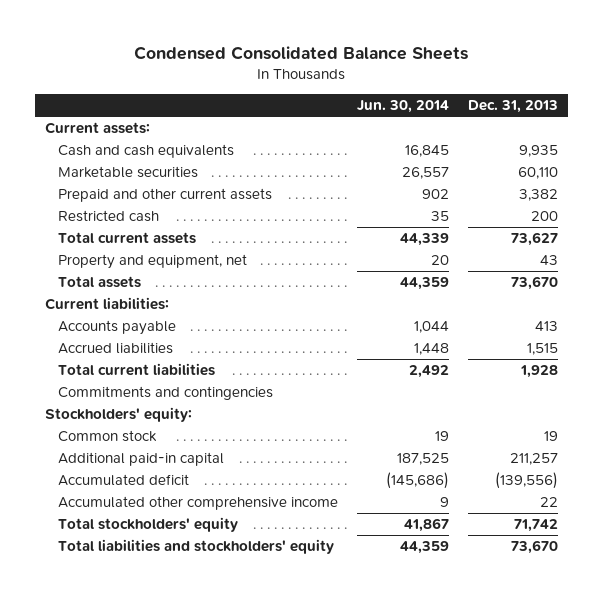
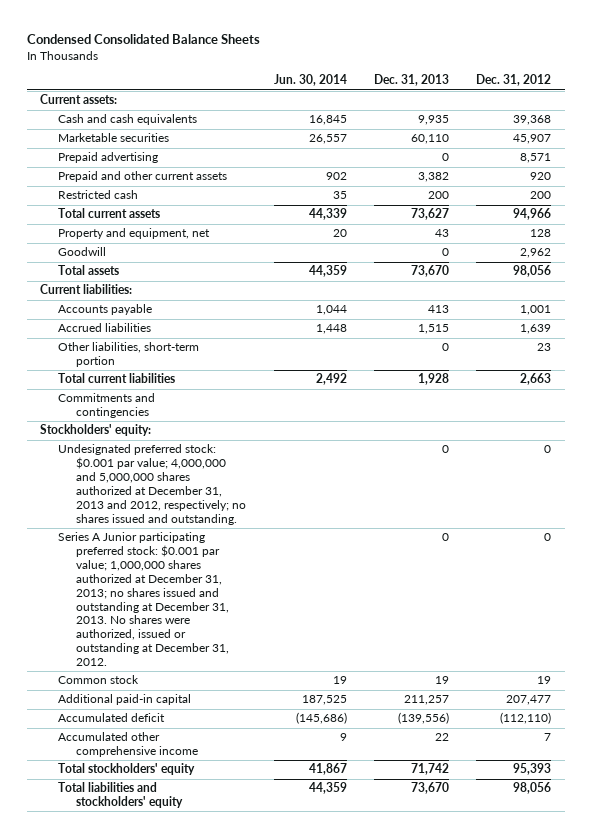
- | Jun. 30, 2014 | Dec. 31, 2013
+ | Jun. 30, 2014 | Dec. 31, 2013 | Dec. 31, 2012
+ Prepaid advertising | | 0 | 8,571
+ Goodwill | | 0 | 2,962
+ Other liabilities, short-term portion | | 0 | 23
+ Undesignated preferred stock: $0.001 par value; 4,000,000 and 5,000,000 shares authorized at December 31, 2013 and 2012, respectively; no shares issued and outstanding. | | 0 | 0
+ Series A Junior participating preferred stock: $0.001 par value; 1,000,000 shares authorized at December 31, 2013; no shares issued and outstanding at December 31, 2013. No shares were authorized, issued or outstanding at December 31, 2012. | | 0 | 0

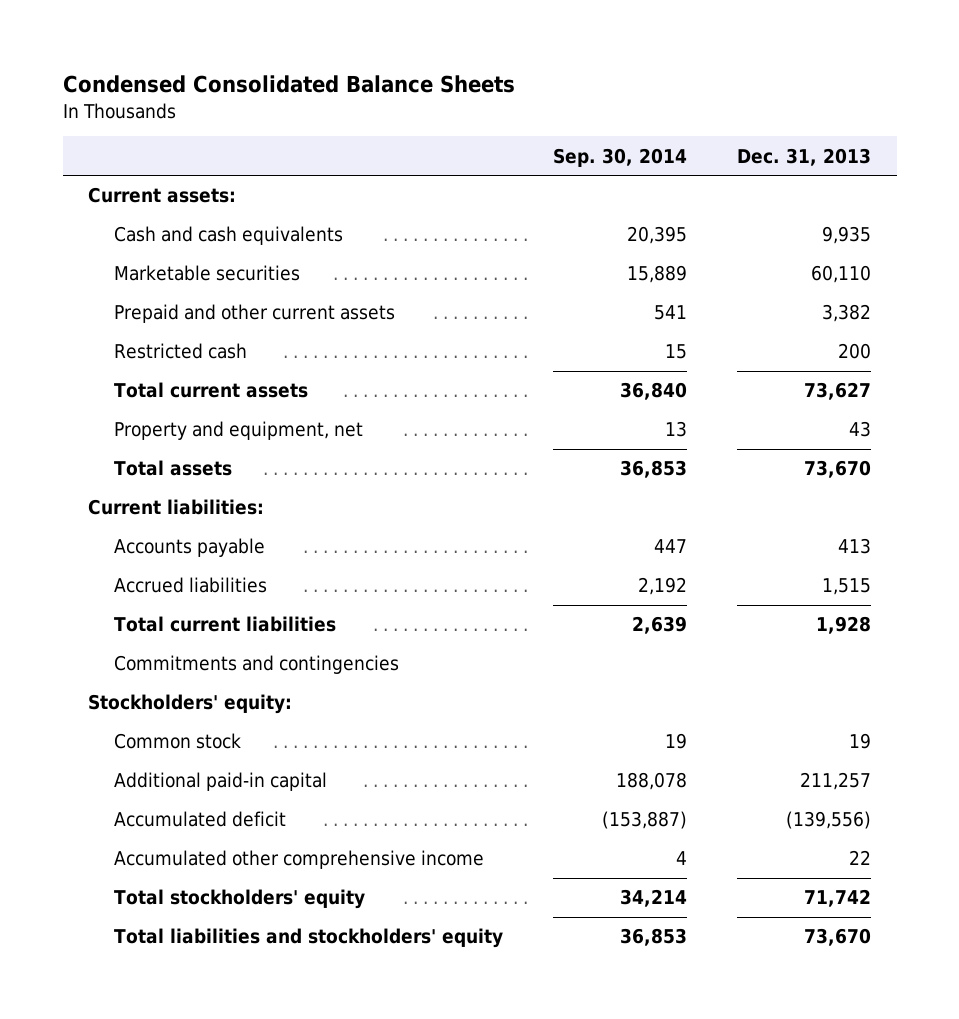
- | Jun. 30, 2014 | Dec. 31, 2013 | Dec. 31, 2012
+ | Sep. 30, 2014 | Dec. 31, 2013
- Prepaid advertising | | 0 | 8,571
- Goodwill | | 0 | 2,962
- Other liabilities, short-term portion | | 0 | 23
- Undesignated preferred stock: $0.001 par value; 4,000,000 and 5,000,000 shares authorized at December 31, 2013 and 2012, respectively; no shares issued and outstanding. | | 0 | 0
- Series A Junior participating preferred stock: $0.001 par value; 1,000,000 shares authorized at December 31, 2013; no shares issued and outstanding at December 31, 2013. No shares were authorized, issued or outstanding at December 31, 2012. | | 0 | 0

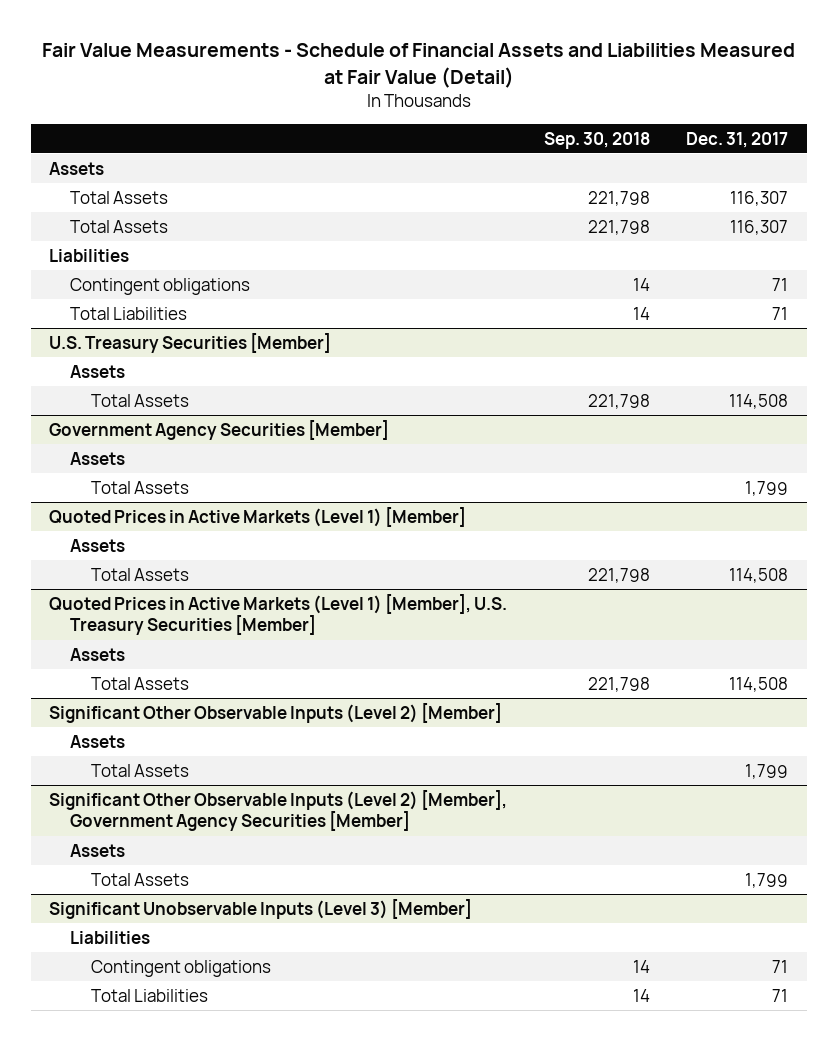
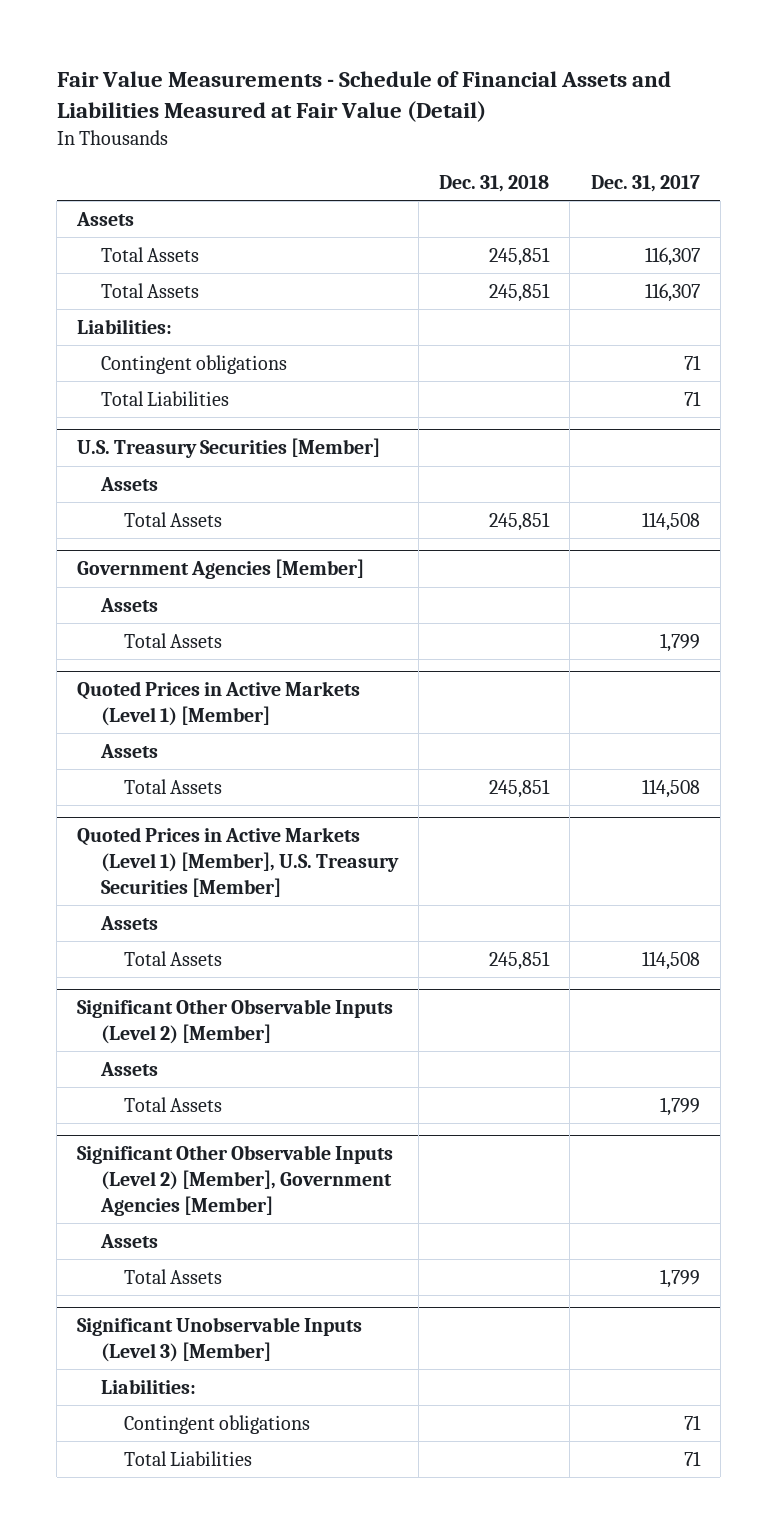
- | Sep. 30, 2018 | Dec. 31, 2017
+ | Dec. 31, 2018 | Dec. 31, 2017
- Liabilities
+ Liabilities:
- Government Agency Securities [Member]
+ Government Agencies [Member]
- Significant Other Observable Inputs (Level 2) [Member], Government Agency Securities [Member]
+ Significant Other Observable Inputs (Level 2) [Member], Government Agencies [Member]
@ Significant Unobservable Inputs (Level 3) [Member]
- Liabilities
+ Liabilities:

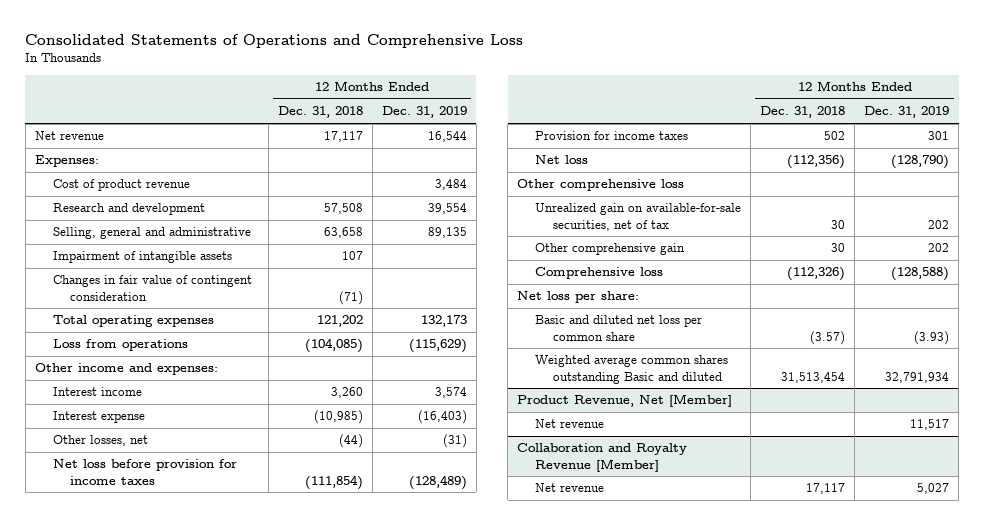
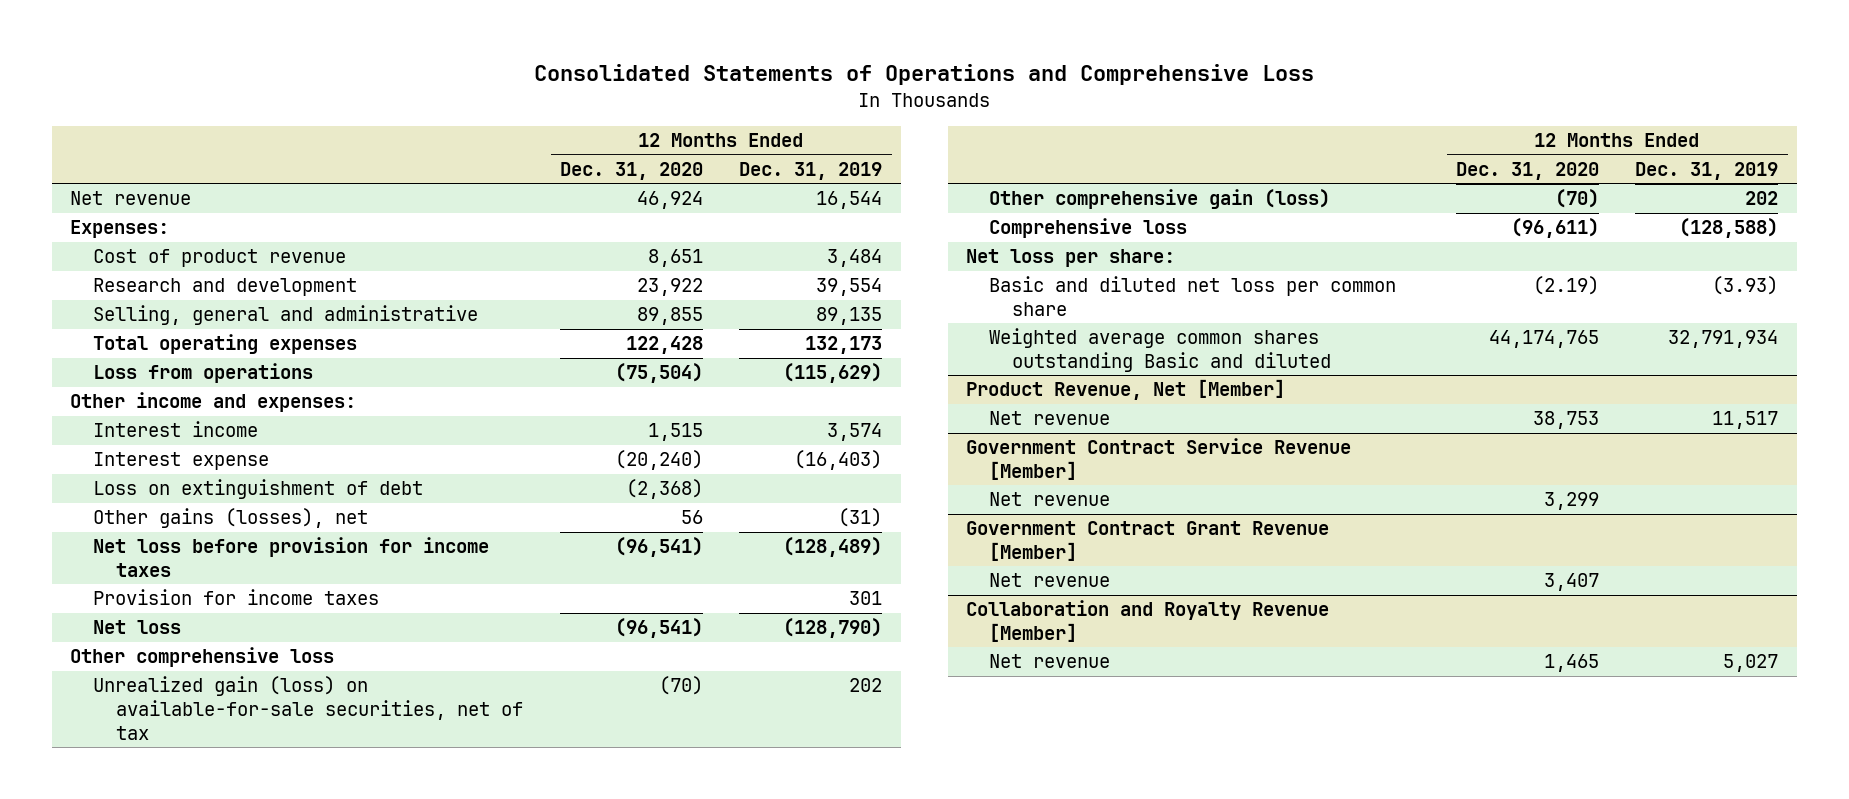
- | 12 Months Ended Dec. 31, 2018 | 12 Months Ended Dec. 31, 2019
+ | 12 Months Ended Dec. 31, 2020 | 12 Months Ended Dec. 31, 2019
- Impairment of intangible assets | 107 |
- Changes in fair value of contingent consideration | (71) |
- Other losses, net | (44) | (31)
+ Loss on extinguishment of debt | (2,368) |
+ Other gains (losses), net | 56 | (31)
- Unrealized gain on available-for-sale securities, net of tax | 30 | 202
- Other comprehensive gain | 30 | 202
+ Unrealized gain (loss) on available-for-sale securities, net of tax | (70) | 202
+ Other comprehensive gain (loss) | (70) | 202
+ Government Contract Service Revenue [Member]
+ Net revenue | 3,299 |
+ Government Contract Grant Revenue [Member]
+ Net revenue | 3,407 |

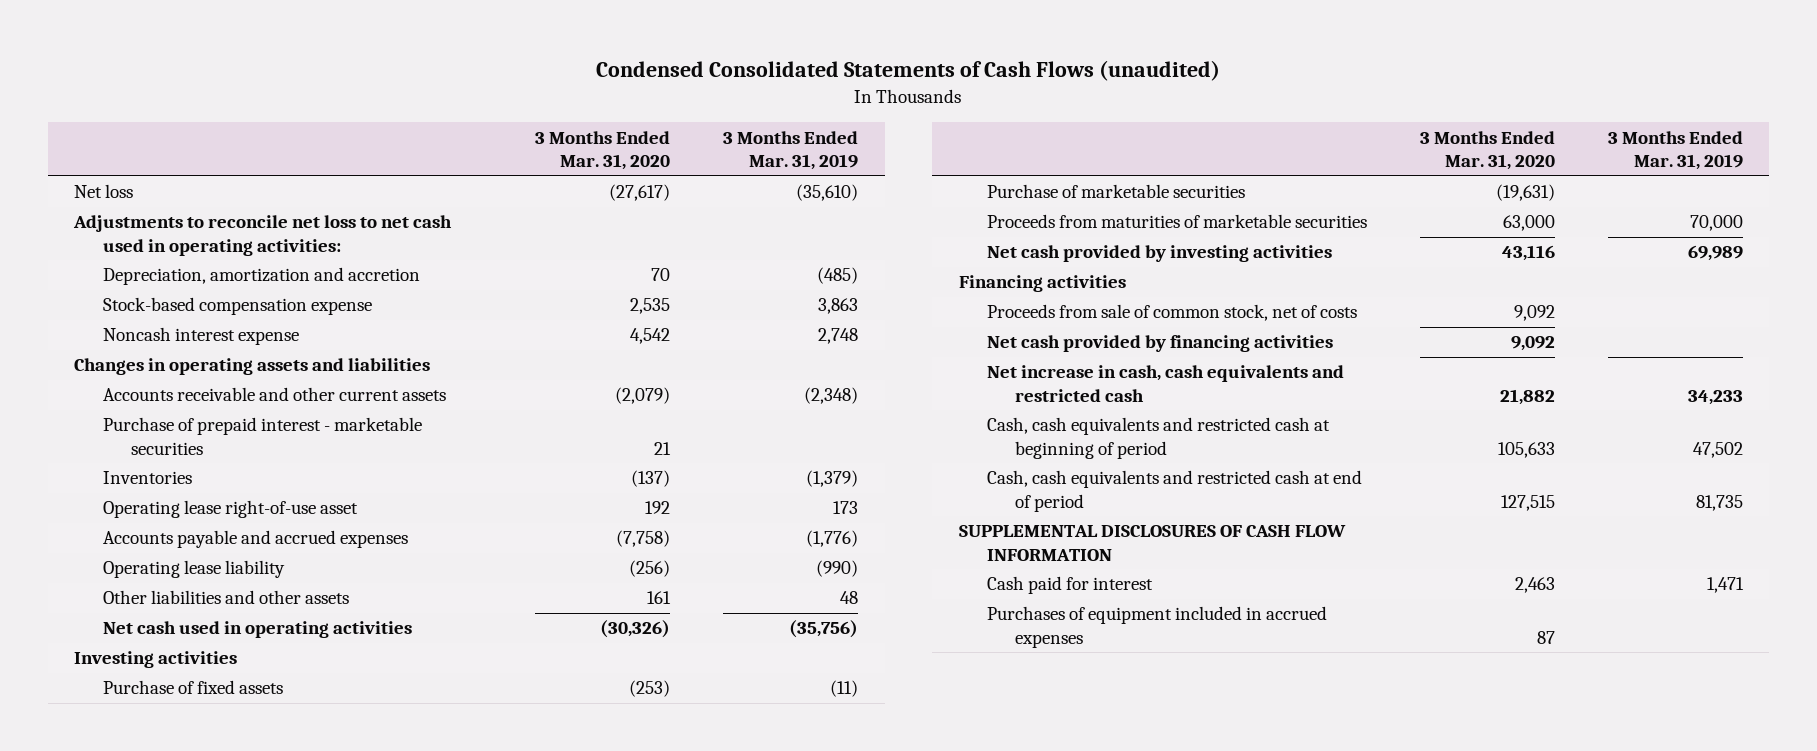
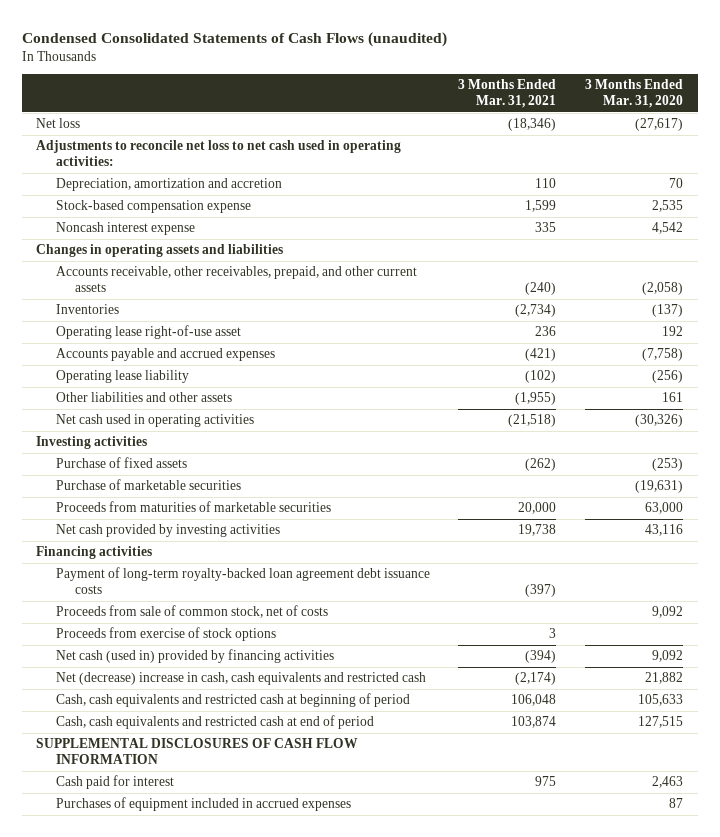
- | 3 Months Ended Mar. 31, 2020 | 3 Months Ended Mar. 31, 2019
+ | 3 Months Ended Mar. 31, 2021 | 3 Months Ended Mar. 31, 2020
- Accounts receivable and other current assets | (2,079) | (2,348)
- Purchase of prepaid interest - marketable securities | 21 |
+ Accounts receivable, other receivables, prepaid, and other current assets | (240) | (2,058)
+ Payment of long-term royalty-backed loan agreement debt issuance costs | (397) |
- Net cash provided by financing activities | 9,092 |
- Net increase in cash, cash equivalents and restricted cash | 21,882 | 34,233
+ Proceeds from exercise of stock options | 3 |
+ Net cash (used in) provided by financing activities | (394) | 9,092
+ Net (decrease) increase in cash, cash equivalents and restricted cash | (2,174) | 21,882

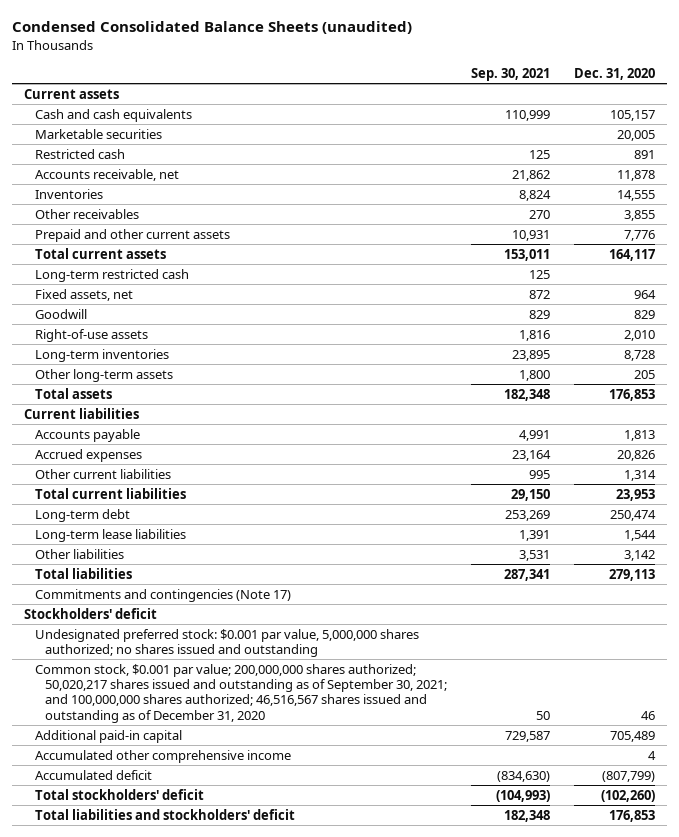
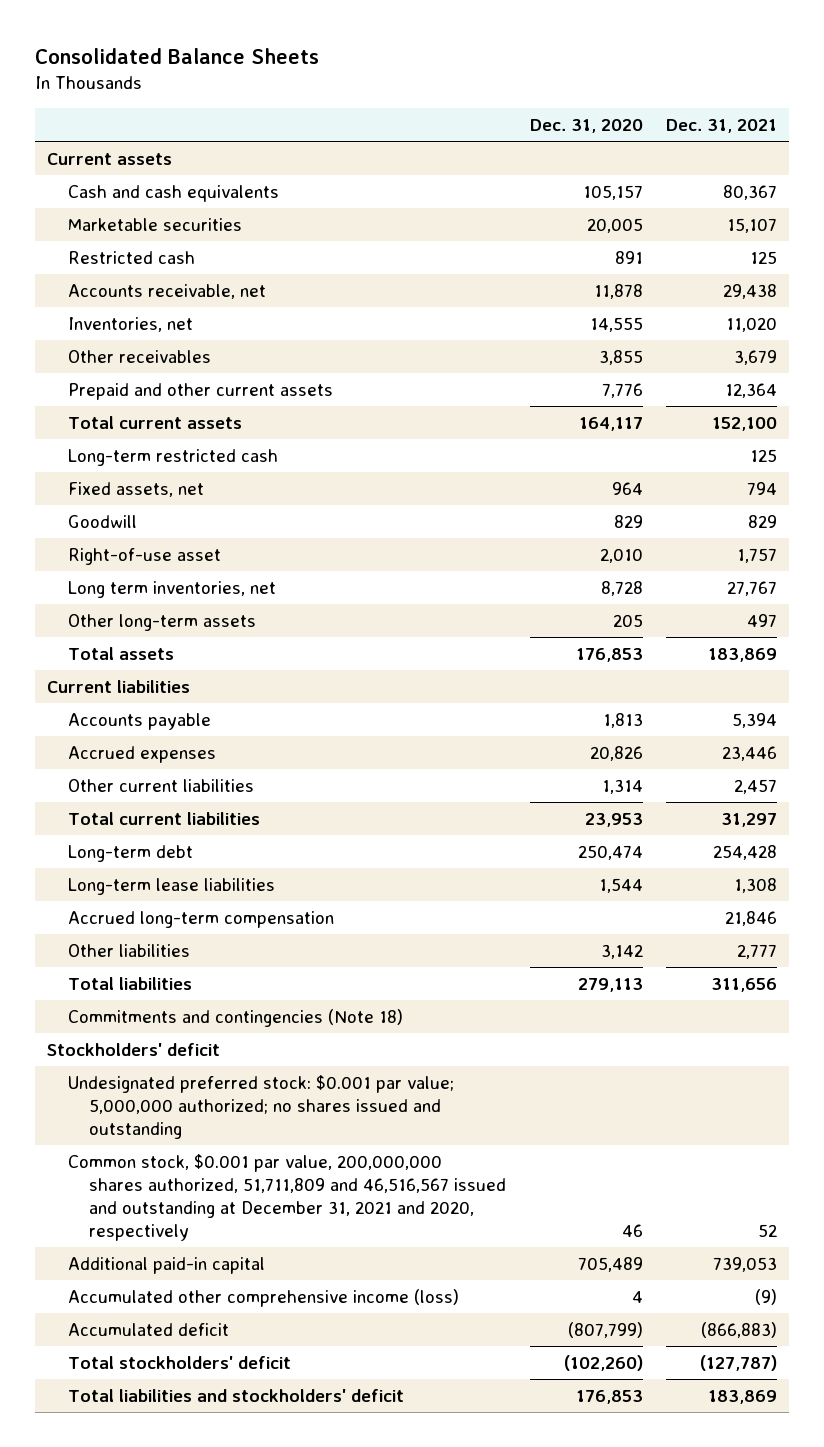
- Condensed Consolidated Balance Sheets (unaudited)
+ Consolidated Balance Sheets
- | Sep. 30, 2021 | Dec. 31, 2020
+ | Dec. 31, 2020 | Dec. 31, 2021
- Inventories | 8,824 | 14,555
+ Inventories, net | 14,555 | 11,020
- Right-of-use assets | 1,816 | 2,010
- Long-term inventories | 23,895 | 8,728
+ Right-of-use asset | 2,010 | 1,757
+ Long term inventories, net | 8,728 | 27,767
+ Accrued long-term compensation | | 21,846
- Commitments and contingencies (Note 17)
+ Commitments and contingencies (Note 18)
- Undesignated preferred stock: $0.001 par value, 5,000,000 shares authorized; no shares issued and outstanding
- Common stock, $0.001 par value; 200,000,000 shares authorized; 50,020,217 shares issued and outstanding as of September 30, 2021; and 100,000,000 shares authorized; 46,516,567 shares issued and outstanding as of December 31, 2020 | 50 | 46
+ Undesignated preferred stock: $0.001 par value; 5,000,000 authorized; no shares issued and outstanding
+ Common stock, $0.001 par value, 200,000,000 shares authorized, 51,711,809 and 46,516,567 issued and outstanding at December 31, 2021 and 2020, respectively | 46 | 52
- Accumulated other comprehensive income | | 4
+ Accumulated other comprehensive income (loss) | 4 | (9)

